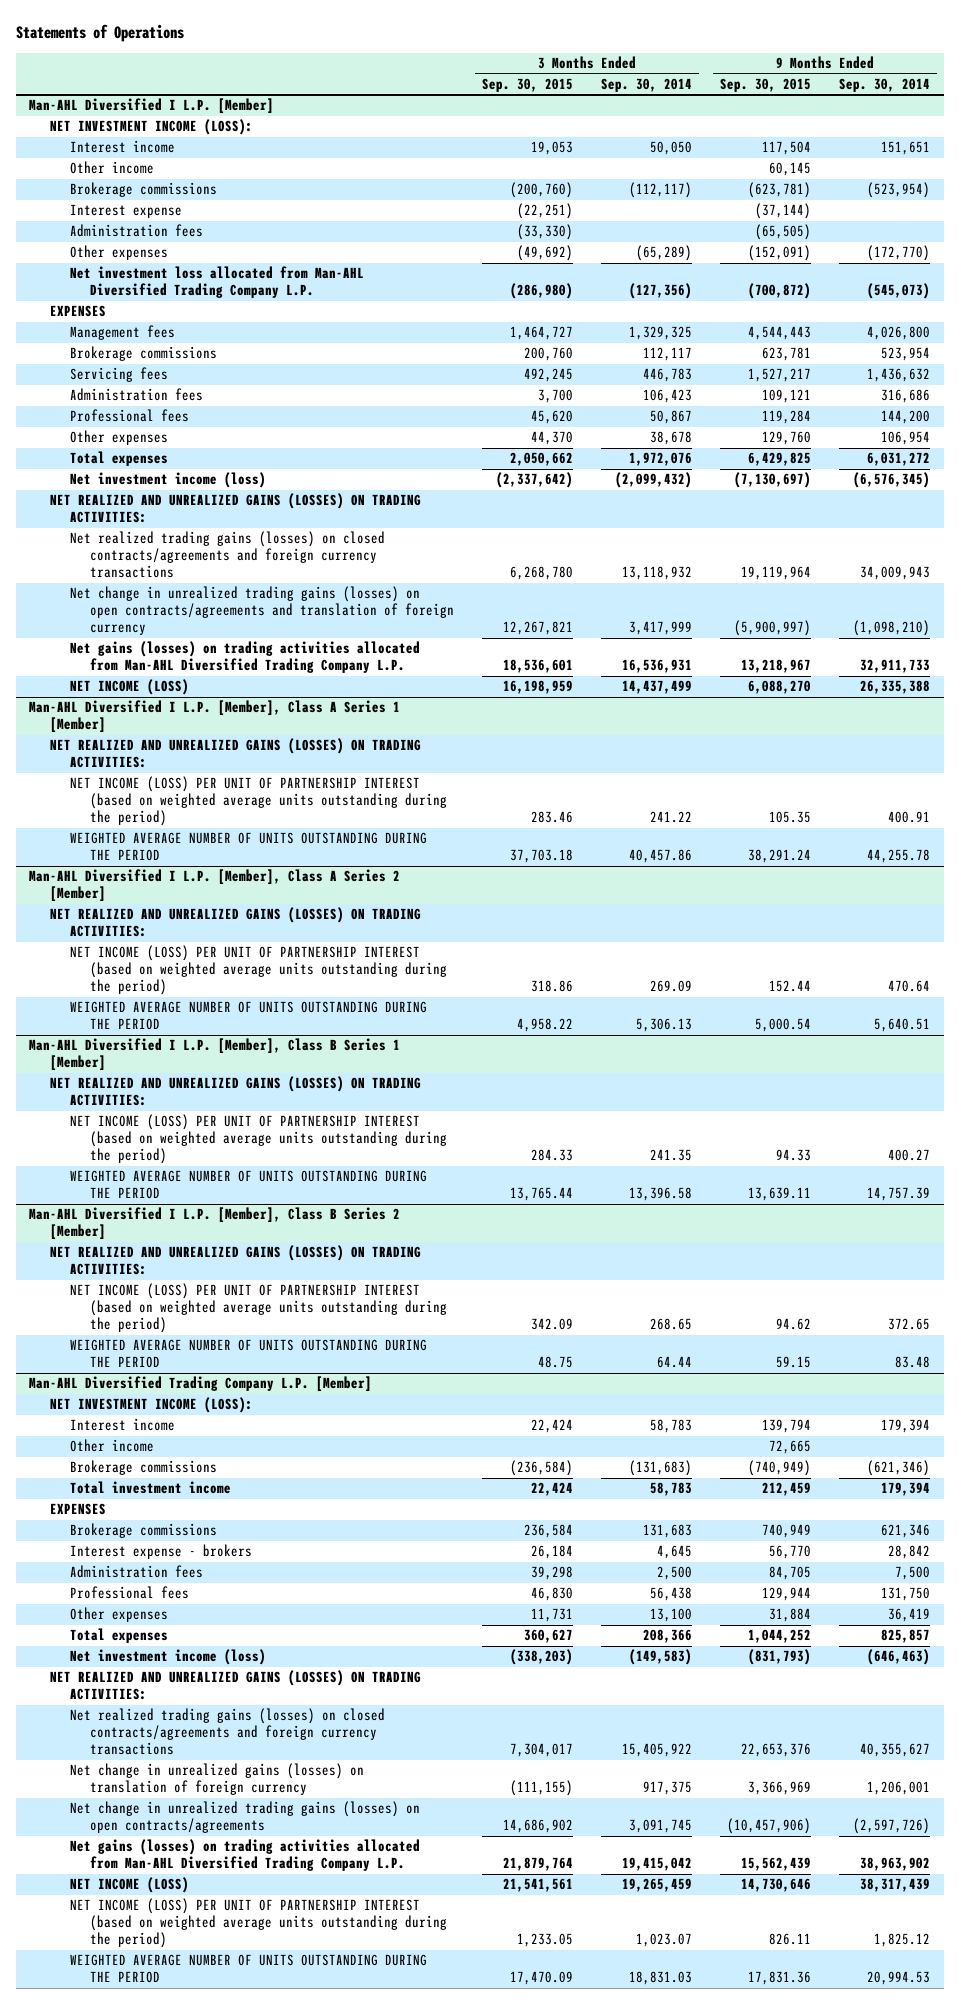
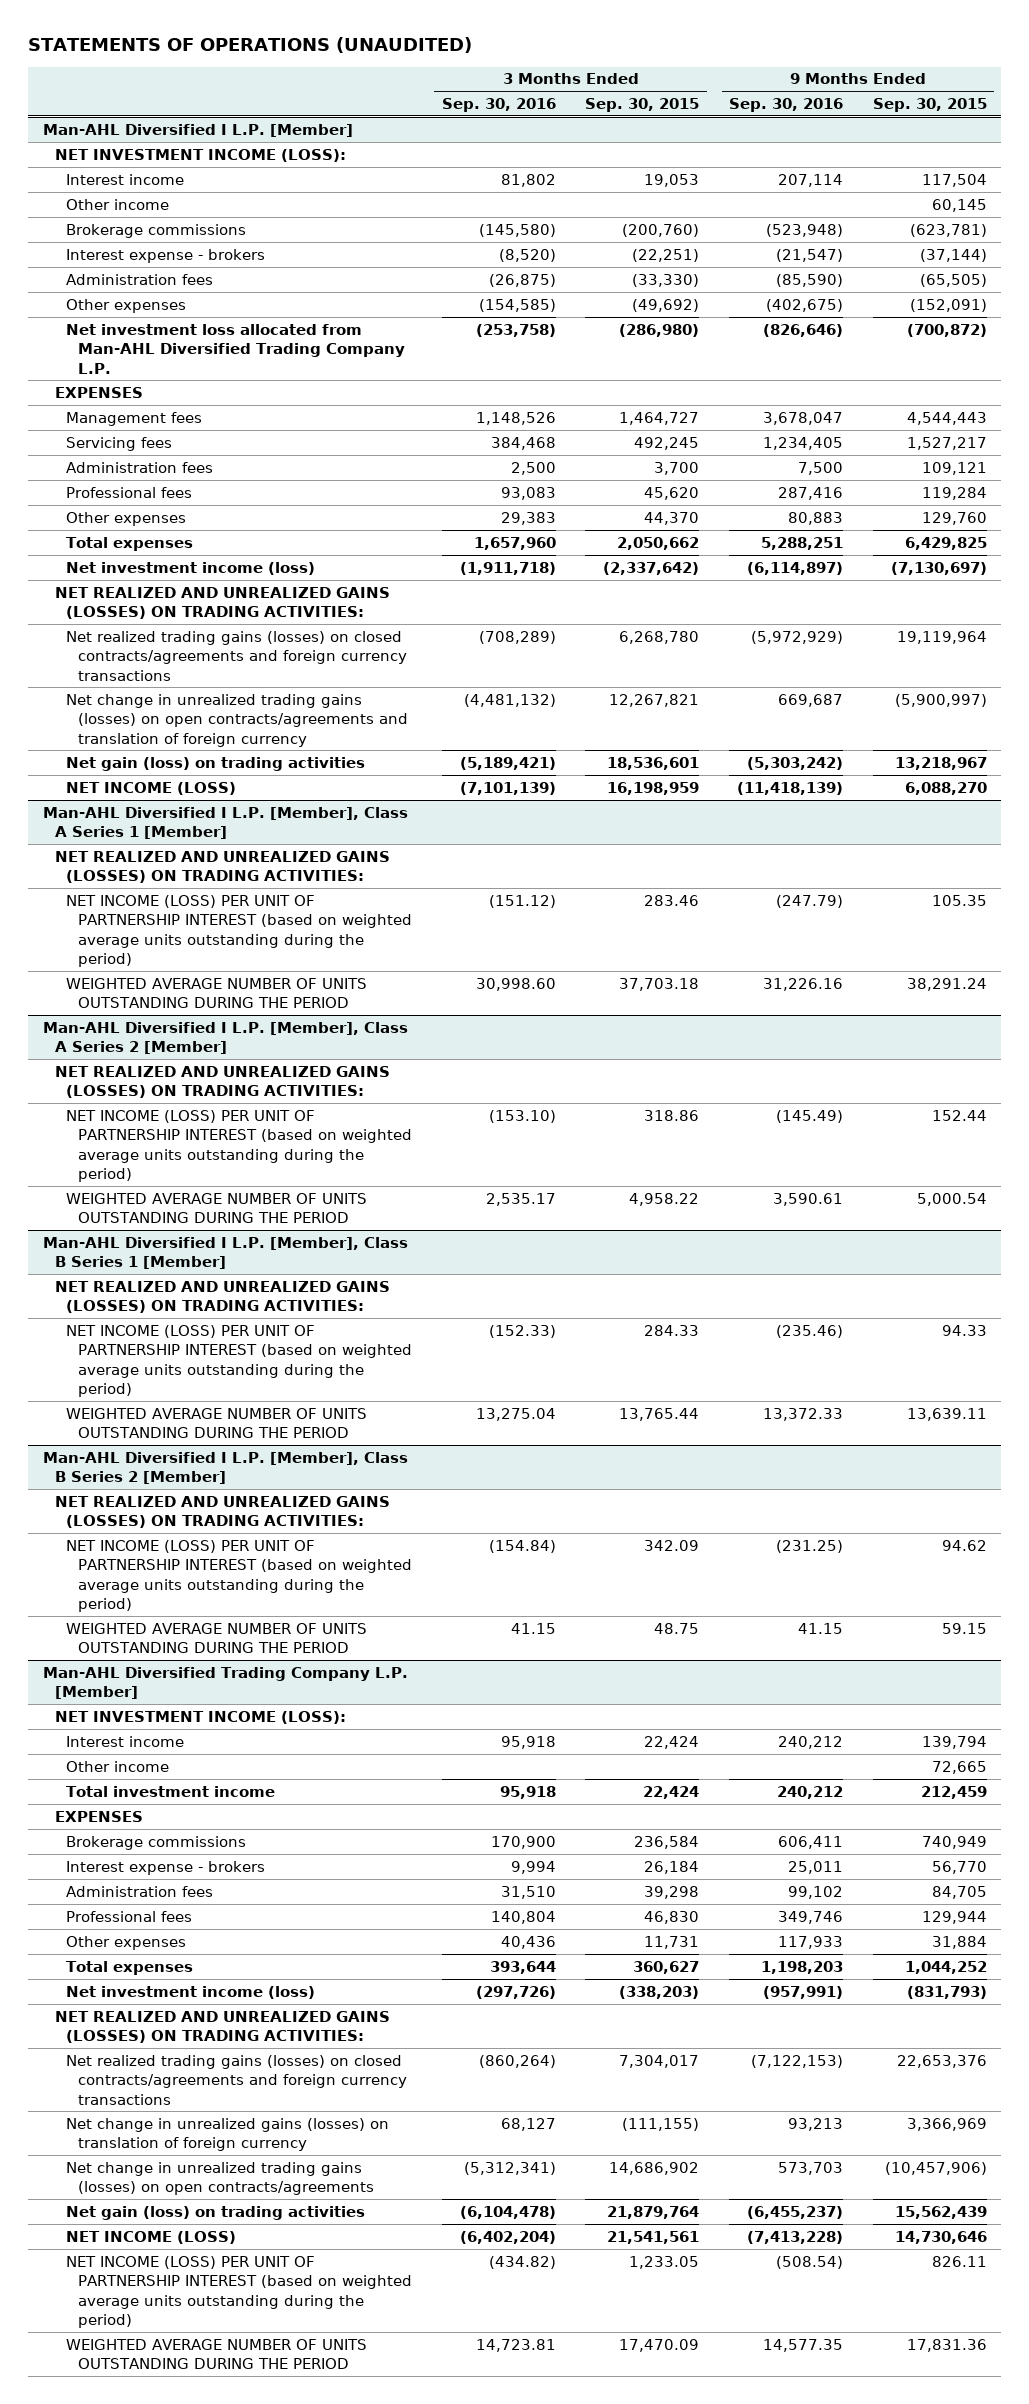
- Statements of Operations
+ STATEMENTS OF OPERATIONS (UNAUDITED)
- | 3 Months Ended Sep. 30, 2015 | 3 Months Ended Sep. 30, 2014 | 9 Months Ended Sep. 30, 2015 | 9 Months Ended Sep. 30, 2014
+ | 3 Months Ended Sep. 30, 2016 | 3 Months Ended Sep. 30, 2015 | 9 Months Ended Sep. 30, 2016 | 9 Months Ended Sep. 30, 2015
@ Man-AHL Diversified I L.P. [Member]
- Interest expense | (22,251) | | (37,144) |
+ Interest expense - brokers | (8,520) | (22,251) | (21,547) | (37,144)
- Brokerage commissions | 200,760 | 112,117 | 623,781 | 523,954
- Net gains (losses) on trading activities allocated from Man-AHL Diversified Trading Company L.P. | 18,536,601 | 16,536,931 | 13,218,967 | 32,911,733
+ Net gain (loss) on trading activities | (5,189,421) | 18,536,601 | (5,303,242) | 13,218,967
@ Man-AHL Diversified Trading Company L.P. [Member]
- Brokerage commissions | (236,584) | (131,683) | (740,949) | (621,346)
- Net gains (losses) on trading activities allocated from Man-AHL Diversified Trading Company L.P. | 21,879,764 | 19,415,042 | 15,562,439 | 38,963,902
+ Net gain (loss) on trading activities | (6,104,478) | 21,879,764 | (6,455,237) | 15,562,439

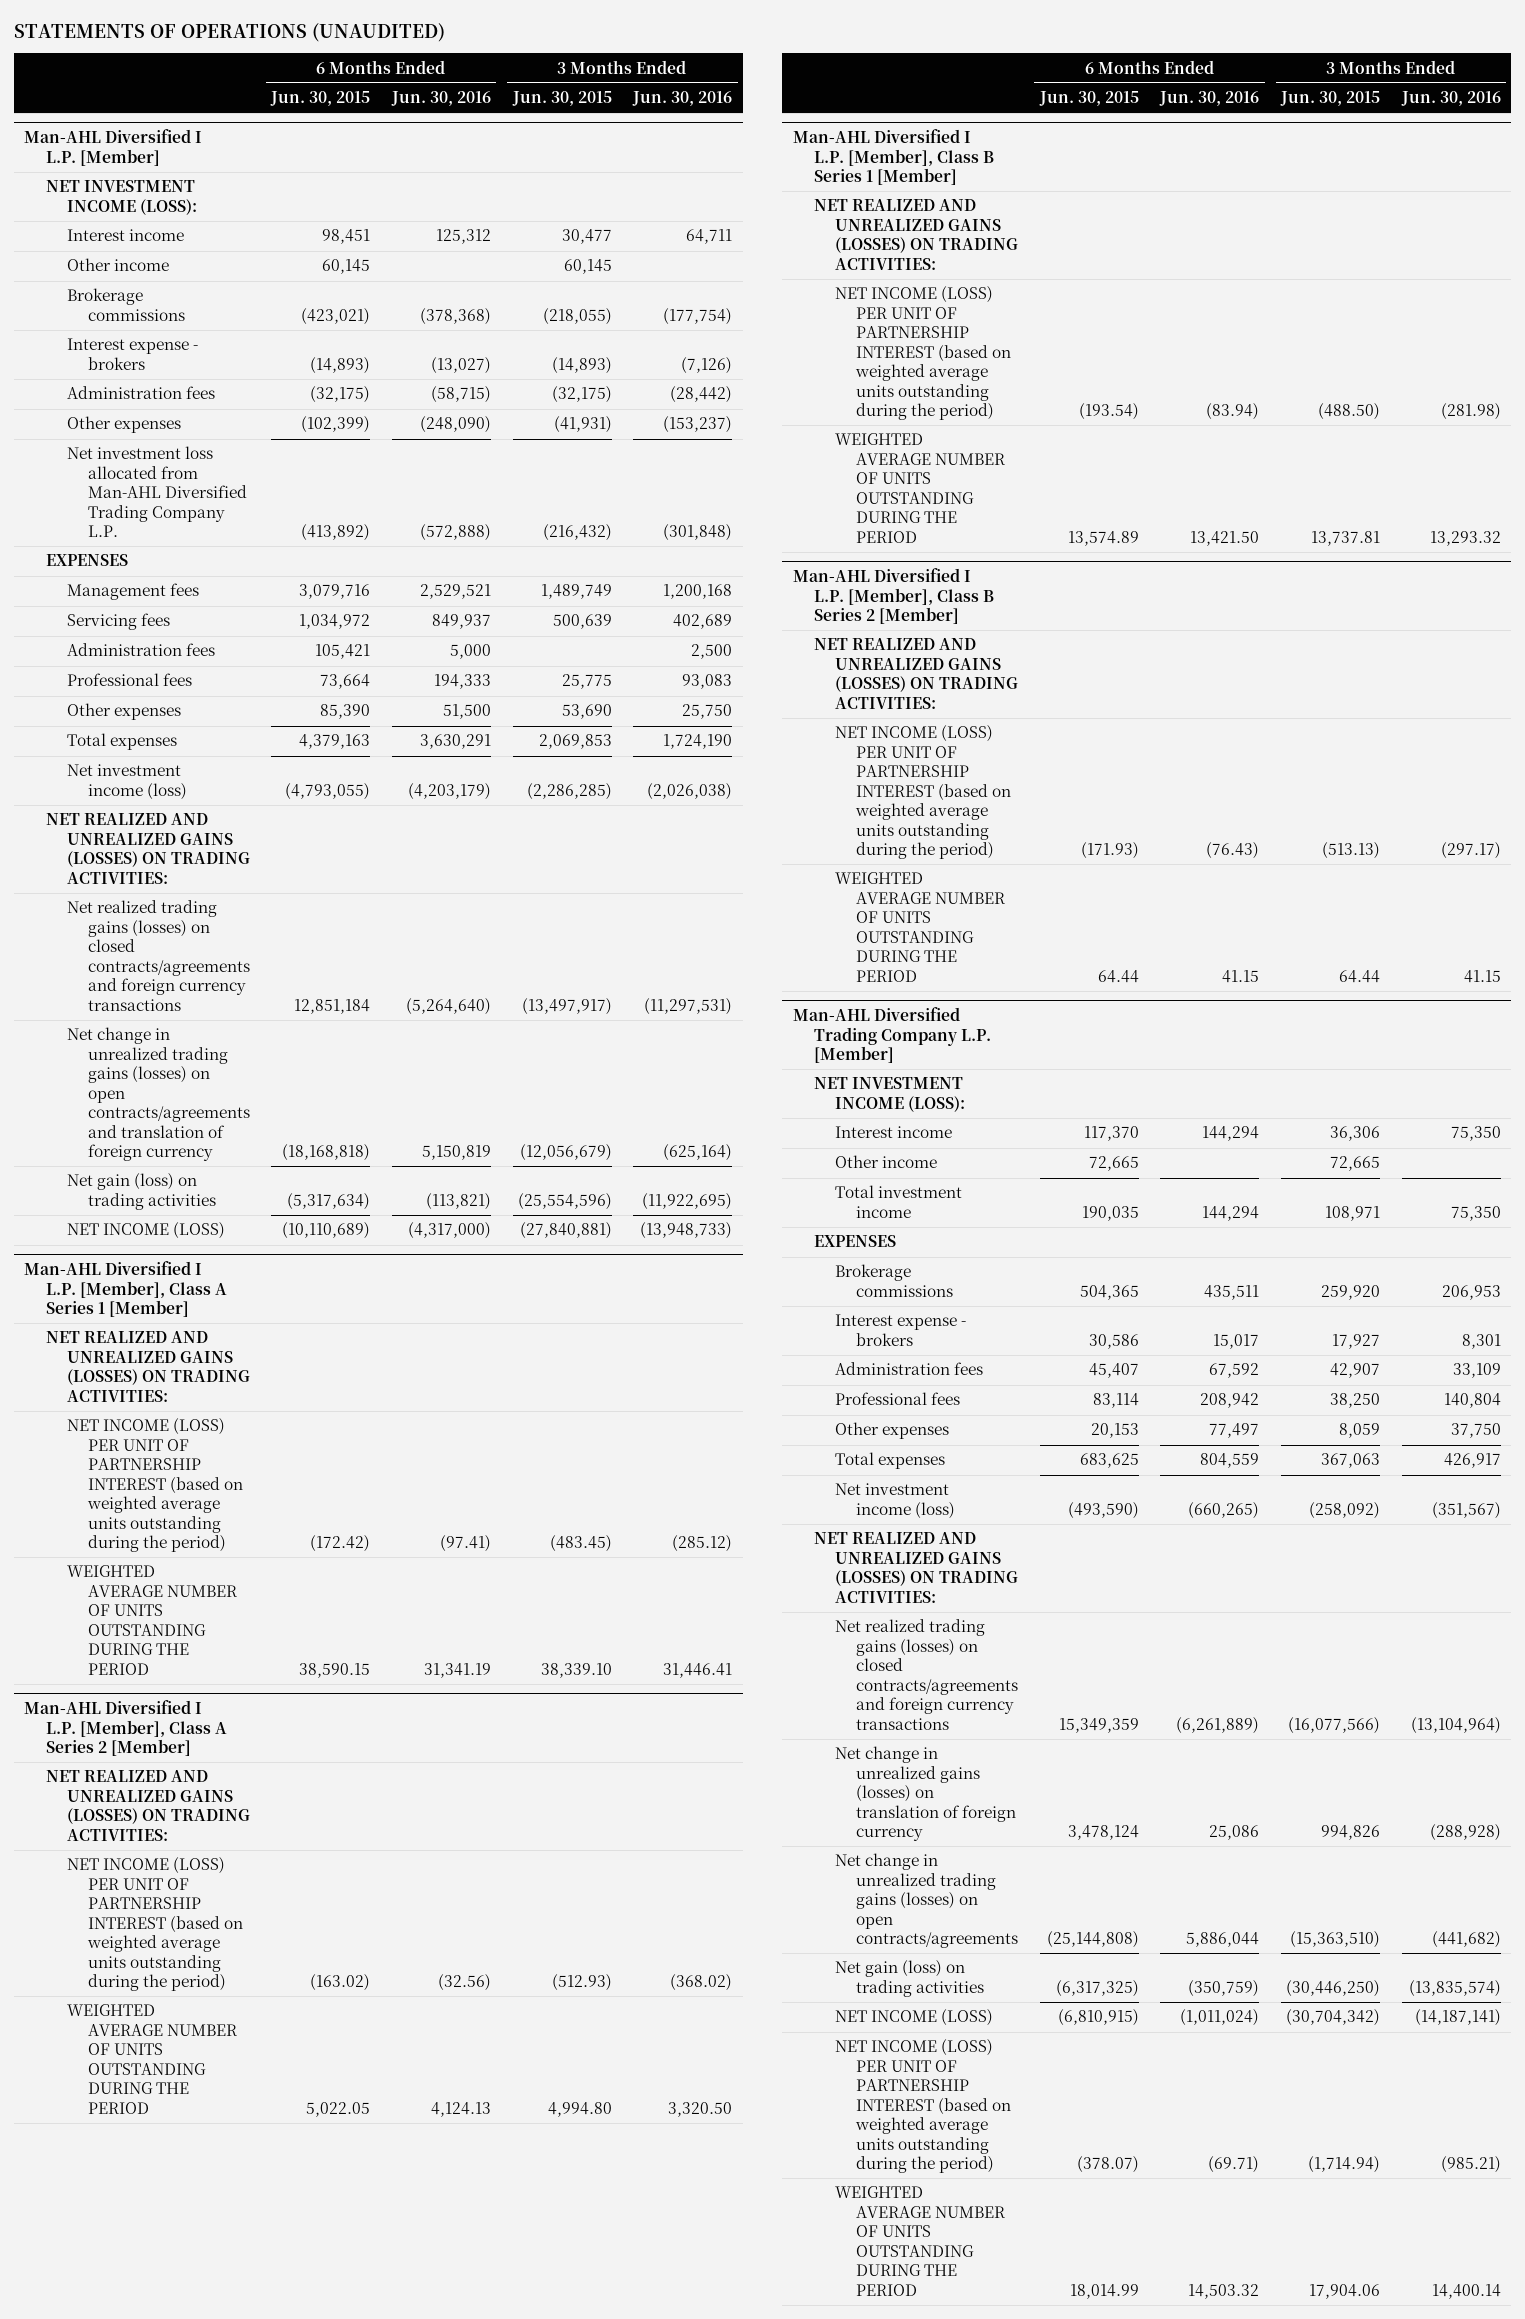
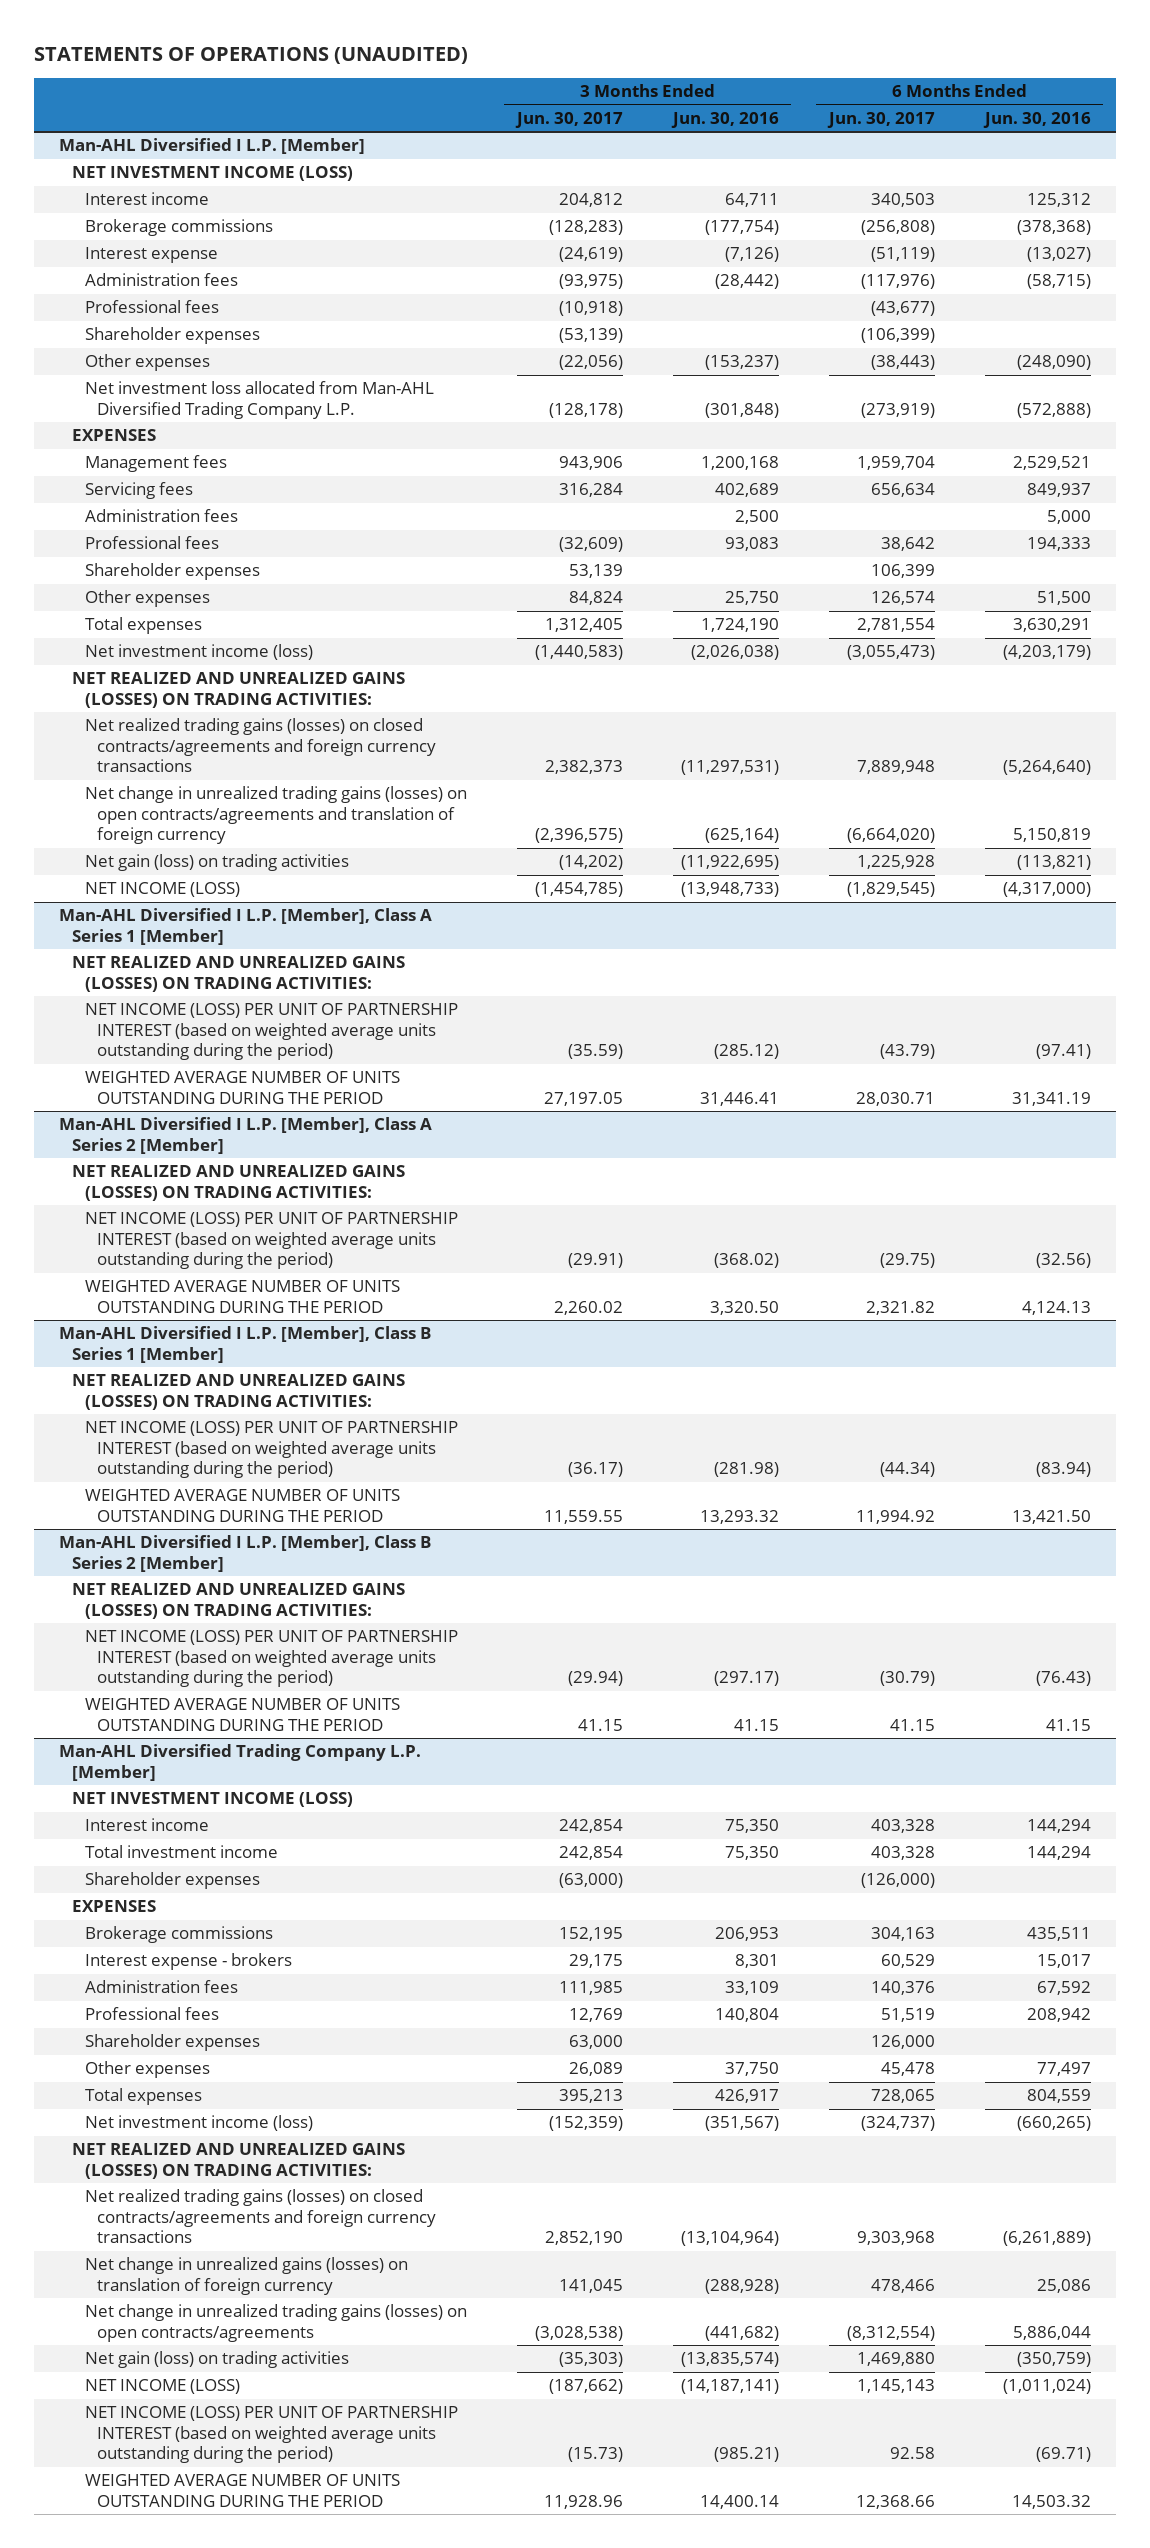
- | 6 Months Ended Jun. 30, 2015 | 6 Months Ended Jun. 30, 2016 | 3 Months Ended Jun. 30, 2015 | 3 Months Ended Jun. 30, 2016
+ | 3 Months Ended Jun. 30, 2017 | 3 Months Ended Jun. 30, 2016 | 6 Months Ended Jun. 30, 2017 | 6 Months Ended Jun. 30, 2016
@ Man-AHL Diversified I L.P. [Member]
- NET INVESTMENT INCOME (LOSS):
+ NET INVESTMENT INCOME (LOSS)
- Other income | 60,145 | | 60,145 |
- Interest expense - brokers | (14,893) | (13,027) | (14,893) | (7,126)
+ Interest expense | (24,619) | (7,126) | (51,119) | (13,027)
+ Professional fees | (10,918) | | (43,677) |
+ Shareholder expenses | (53,139) | | (106,399) |
+ Shareholder expenses | 53,139 | | 106,399 |
@ Man-AHL Diversified Trading Company L.P. [Member]
- NET INVESTMENT INCOME (LOSS):
+ NET INVESTMENT INCOME (LOSS)
- Other income | 72,665 | | 72,665 |
+ Shareholder expenses | (63,000) | | (126,000) |
+ Shareholder expenses | 63,000 | | 126,000 |

